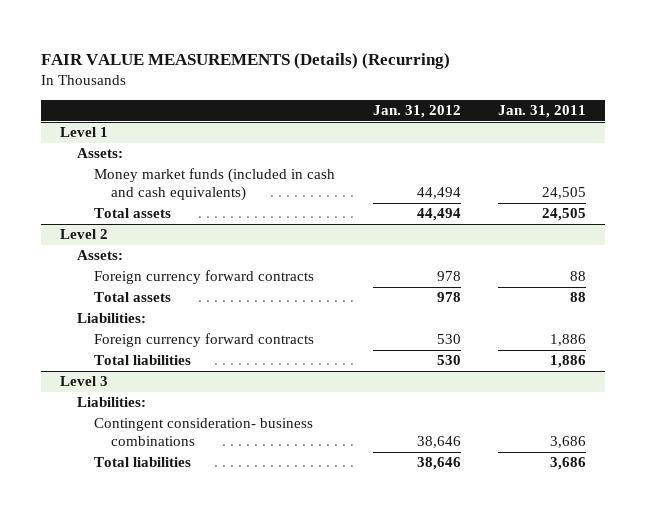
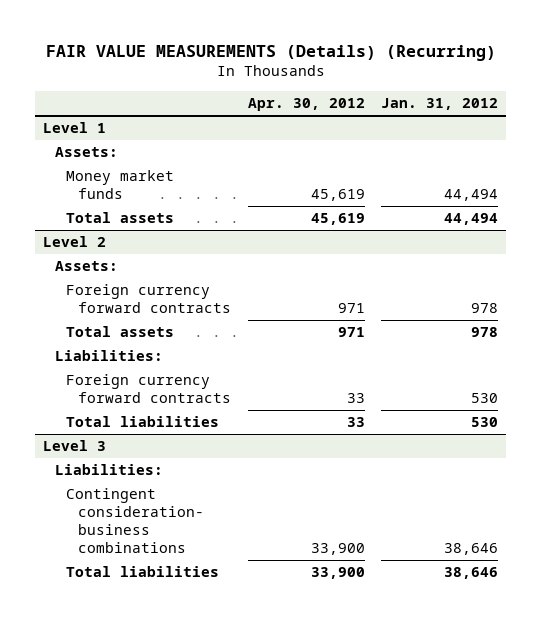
- | Jan. 31, 2012 | Jan. 31, 2011
+ | Apr. 30, 2012 | Jan. 31, 2012
@ Level 1
- Money market funds (included in cash and cash equivalents) | 44,494 | 24,505
+ Money market funds | 45,619 | 44,494

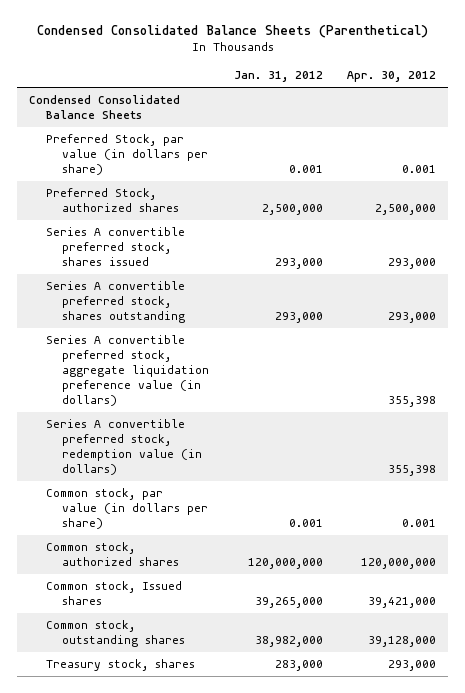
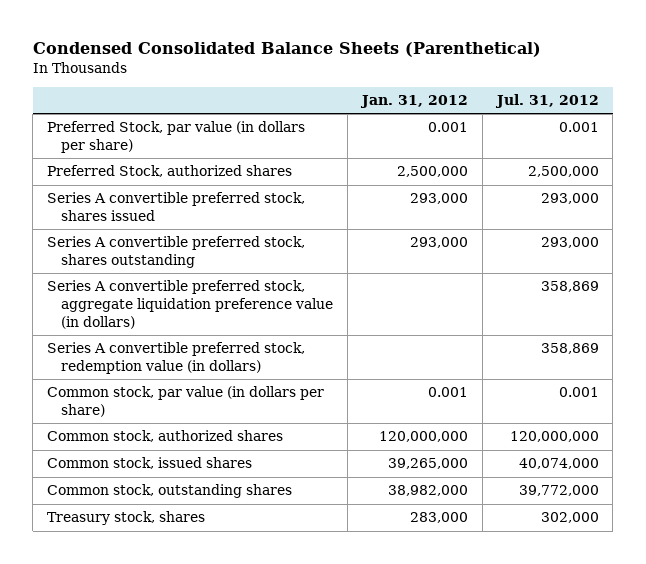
- | Jan. 31, 2012 | Apr. 30, 2012
+ | Jan. 31, 2012 | Jul. 31, 2012
- Condensed Consolidated Balance Sheets
- Common stock, Issued shares | 39,265,000 | 39,421,000
+ Common stock, issued shares | 39,265,000 | 40,074,000

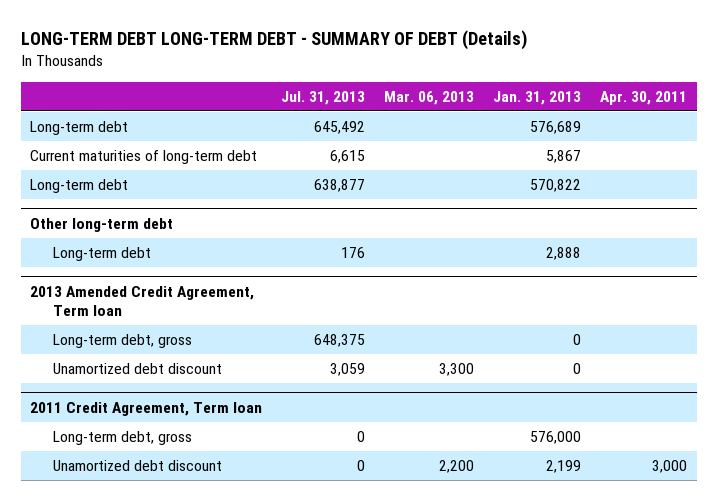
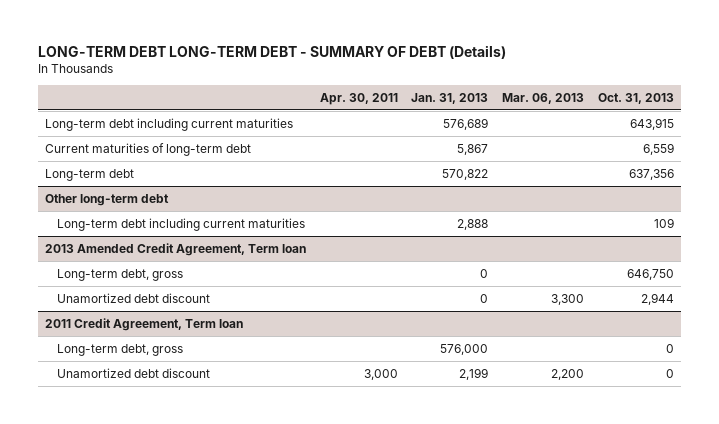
- | Jul. 31, 2013 | Mar. 06, 2013 | Jan. 31, 2013 | Apr. 30, 2011
+ | Apr. 30, 2011 | Jan. 31, 2013 | Mar. 06, 2013 | Oct. 31, 2013
- Long-term debt | 645,492 | | 576,689 |
+ Long-term debt including current maturities | | 576,689 | | 643,915
@ Other long-term debt
- Long-term debt | 176 | | 2,888 |
+ Long-term debt including current maturities | | 2,888 | | 109

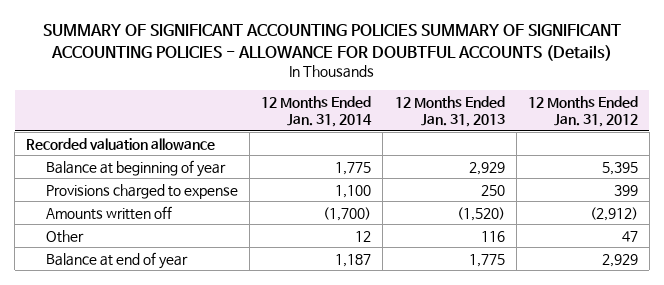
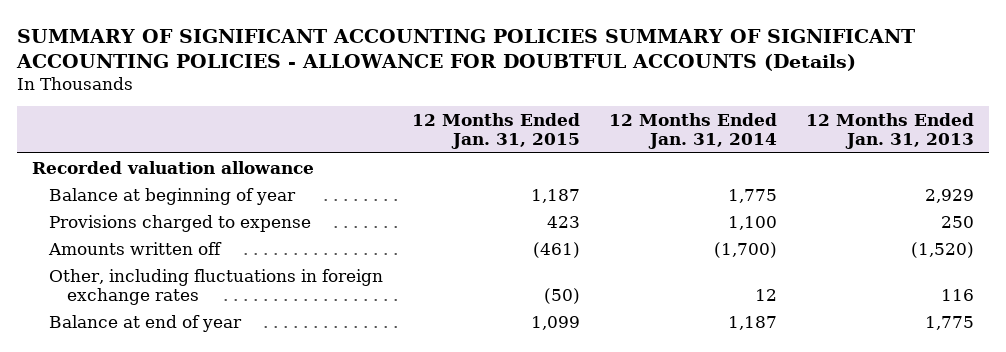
- | 12 Months Ended Jan. 31, 2014 | 12 Months Ended Jan. 31, 2013 | 12 Months Ended Jan. 31, 2012
+ | 12 Months Ended Jan. 31, 2015 | 12 Months Ended Jan. 31, 2014 | 12 Months Ended Jan. 31, 2013
- Other | 12 | 116 | 47
+ Other, including fluctuations in foreign exchange rates | (50) | 12 | 116

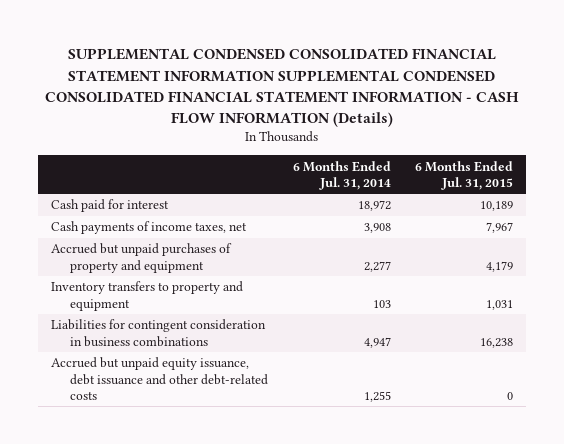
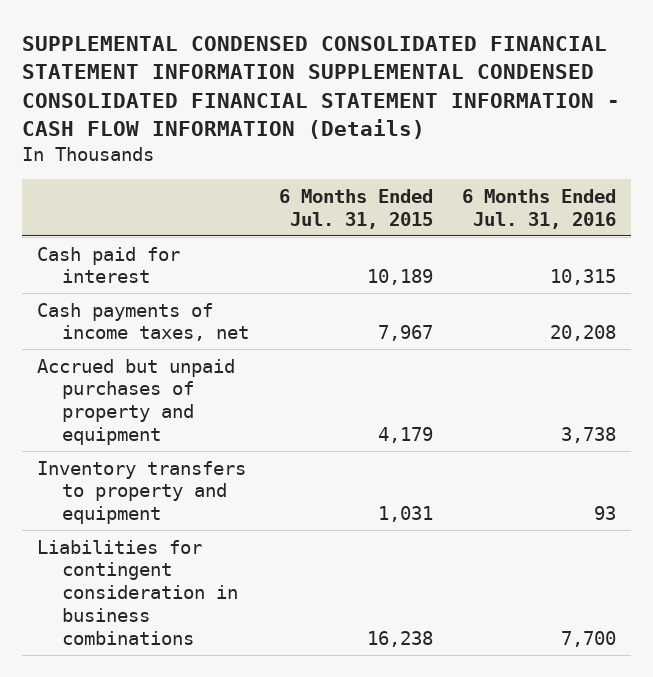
- | 6 Months Ended Jul. 31, 2014 | 6 Months Ended Jul. 31, 2015
+ | 6 Months Ended Jul. 31, 2015 | 6 Months Ended Jul. 31, 2016
- Accrued but unpaid equity issuance, debt issuance and other debt-related costs | 1,255 | 0

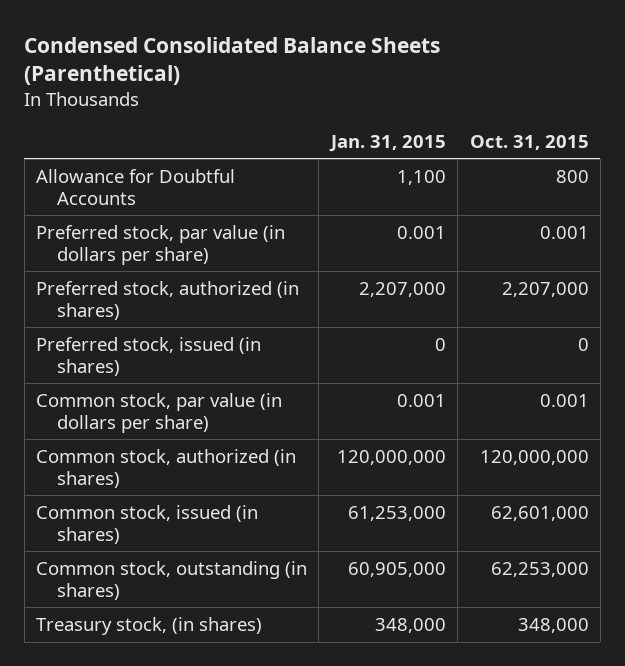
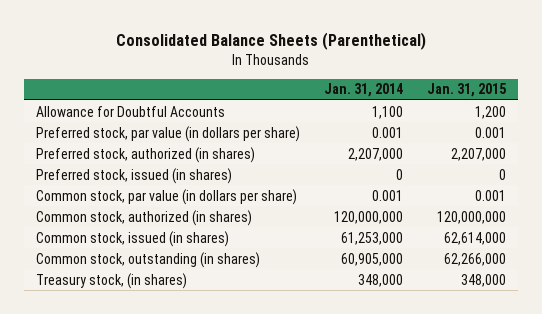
- Condensed Consolidated Balance Sheets (Parenthetical)
+ Consolidated Balance Sheets (Parenthetical)
- | Jan. 31, 2015 | Oct. 31, 2015
+ | Jan. 31, 2014 | Jan. 31, 2015
- Allowance for Doubtful Accounts | 1,100 | 800
+ Allowance for Doubtful Accounts | 1,100 | 1,200
- Common stock, issued (in shares) | 61,253,000 | 62,601,000
- Common stock, outstanding (in shares) | 60,905,000 | 62,253,000
+ Common stock, issued (in shares) | 61,253,000 | 62,614,000
+ Common stock, outstanding (in shares) | 60,905,000 | 62,266,000

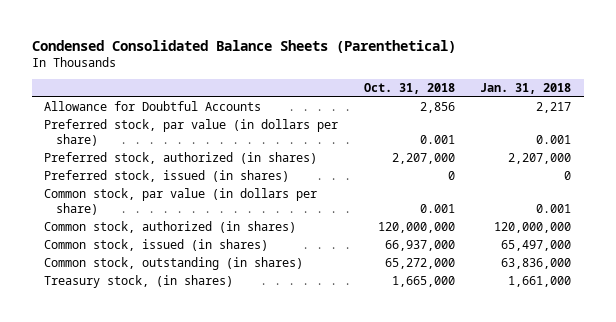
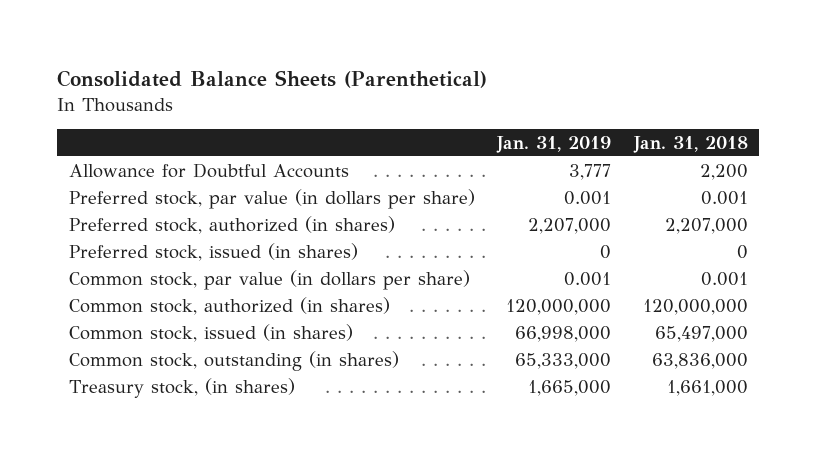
- Condensed Consolidated Balance Sheets (Parenthetical)
+ Consolidated Balance Sheets (Parenthetical)
- | Oct. 31, 2018 | Jan. 31, 2018
+ | Jan. 31, 2019 | Jan. 31, 2018
- Allowance for Doubtful Accounts | 2,856 | 2,217
+ Allowance for Doubtful Accounts | 3,777 | 2,200

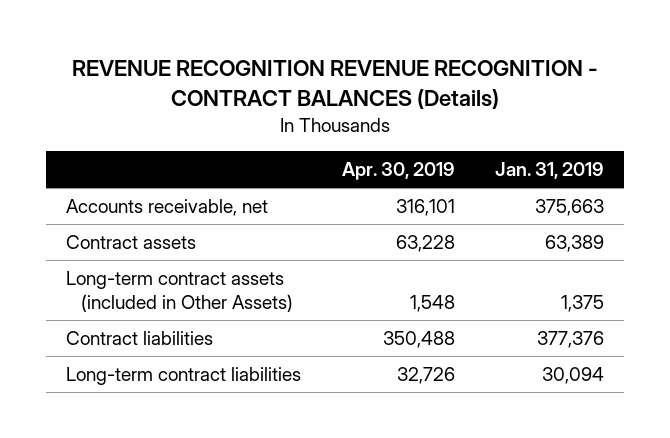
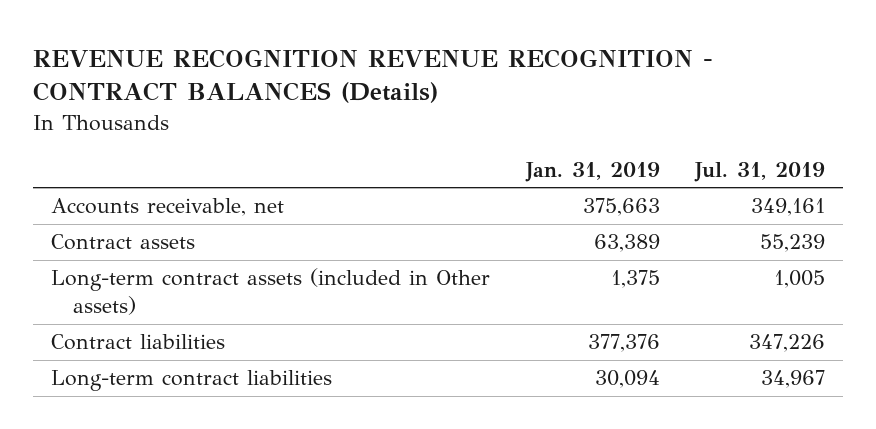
- | Apr. 30, 2019 | Jan. 31, 2019
+ | Jan. 31, 2019 | Jul. 31, 2019
- Long-term contract assets (included in Other Assets) | 1,548 | 1,375
+ Long-term contract assets (included in Other assets) | 1,375 | 1,005

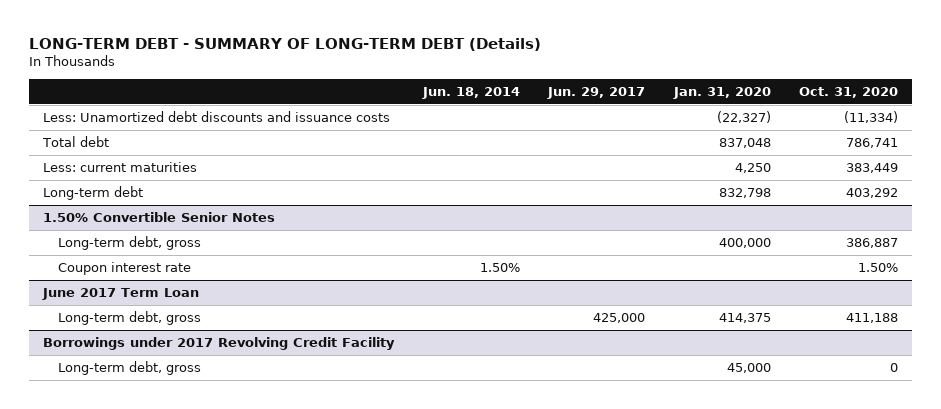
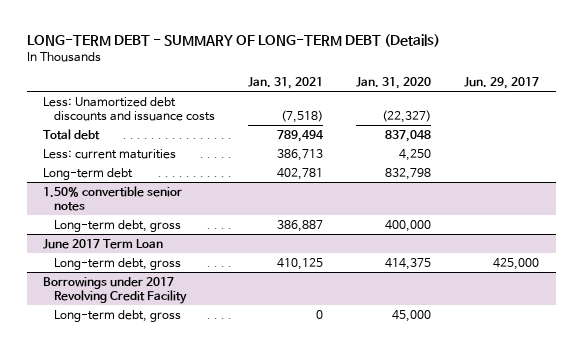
- | Jun. 18, 2014 | Jun. 29, 2017 | Jan. 31, 2020 | Oct. 31, 2020
+ | Jan. 31, 2021 | Jan. 31, 2020 | Jun. 29, 2017
- 1.50% Convertible Senior Notes
+ 1.50% convertible senior notes
- Coupon interest rate | 1.50% | | | 1.50%

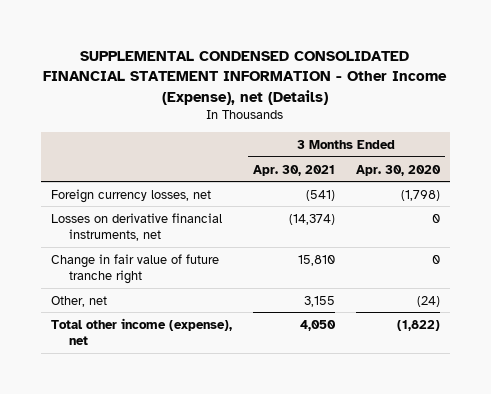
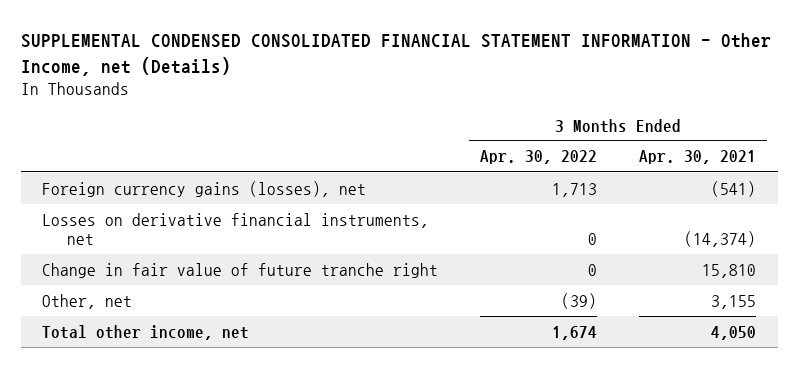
- SUPPLEMENTAL CONDENSED CONSOLIDATED FINANCIAL STATEMENT INFORMATION - Other Income (Expense), net (Details)
+ SUPPLEMENTAL CONDENSED CONSOLIDATED FINANCIAL STATEMENT INFORMATION - Other Income, net (Details)
- | 3 Months Ended Apr. 30, 2021 | 3 Months Ended Apr. 30, 2020
+ | 3 Months Ended Apr. 30, 2022 | 3 Months Ended Apr. 30, 2021
- Foreign currency losses, net | (541) | (1,798)
+ Foreign currency gains (losses), net | 1,713 | (541)
- Total other income (expense), net | 4,050 | (1,822)
+ Total other income, net | 1,674 | 4,050

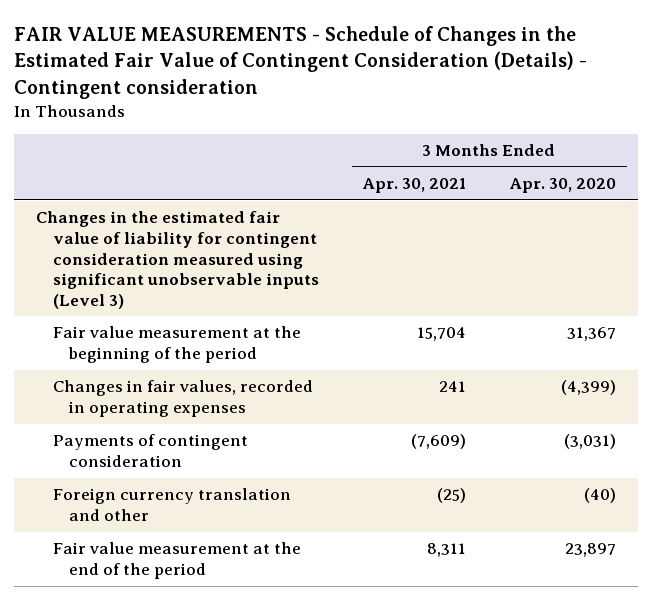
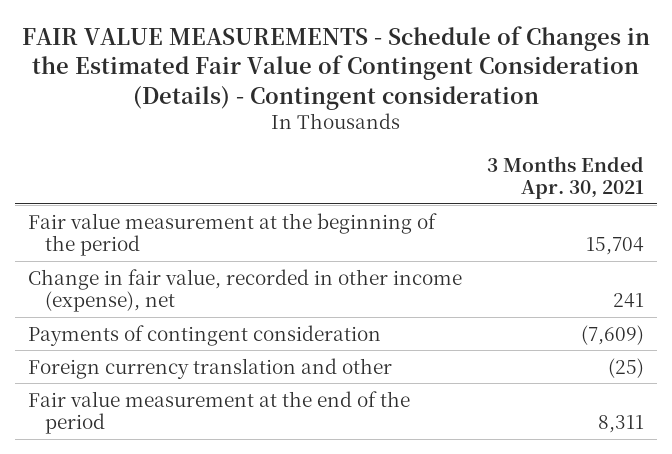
- | 3 Months Ended Apr. 30, 2021 | 3 Months Ended Apr. 30, 2020
+ | 3 Months Ended Apr. 30, 2021
- Changes in the estimated fair value of liability for contingent consideration measured using significant unobservable inputs (Level 3)
- Changes in fair values, recorded in operating expenses | 241 | (4,399)
+ Change in fair value, recorded in other income (expense), net | 241

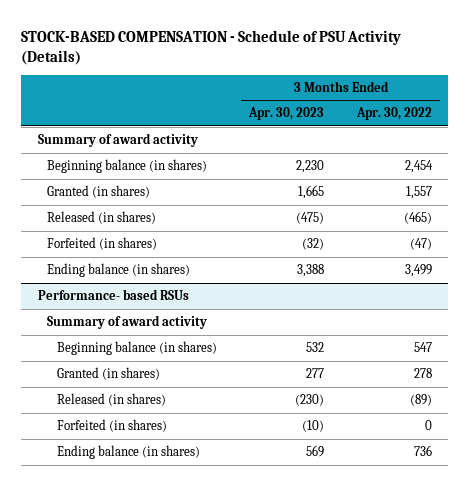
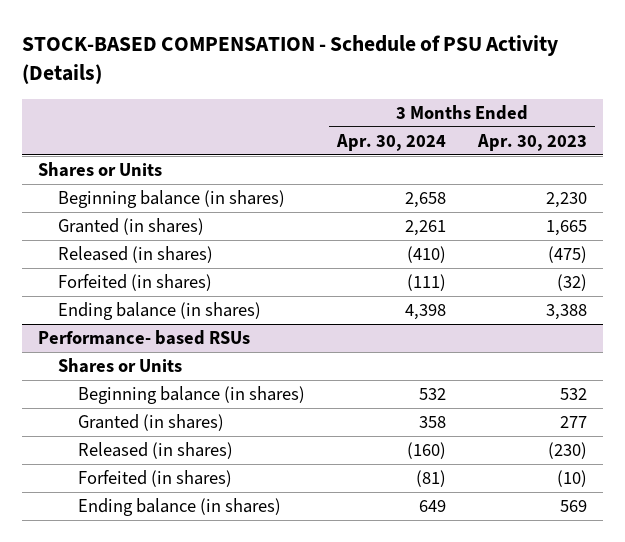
- | 3 Months Ended Apr. 30, 2023 | 3 Months Ended Apr. 30, 2022
+ | 3 Months Ended Apr. 30, 2024 | 3 Months Ended Apr. 30, 2023
- Summary of award activity
+ Shares or Units
@ Performance- based RSUs
- Summary of award activity
+ Shares or Units

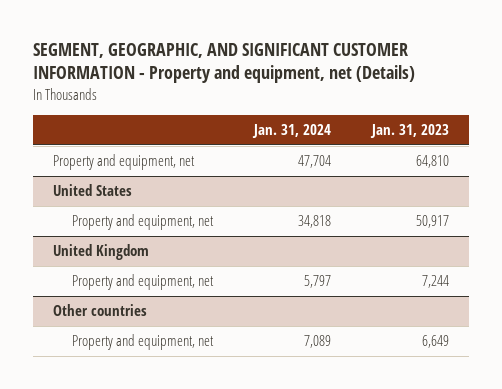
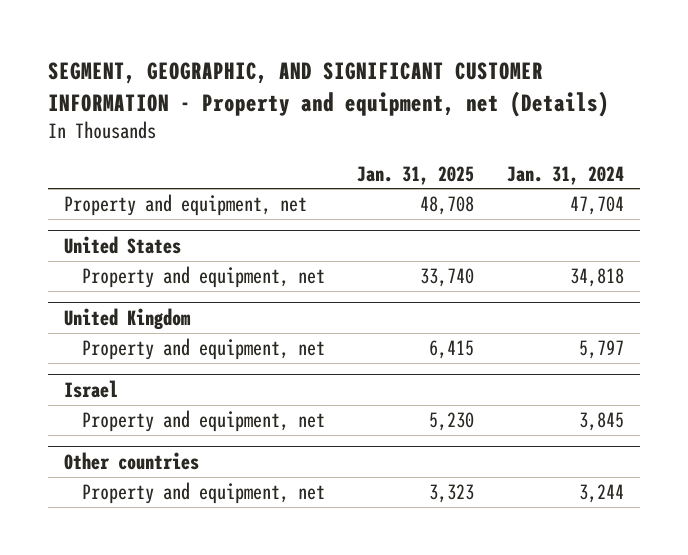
- | Jan. 31, 2024 | Jan. 31, 2023
+ | Jan. 31, 2025 | Jan. 31, 2024
+ Israel
+ Property and equipment, net | 5,230 | 3,845
@ Other countries
- Property and equipment, net | 7,089 | 6,649
+ Property and equipment, net | 3,323 | 3,244

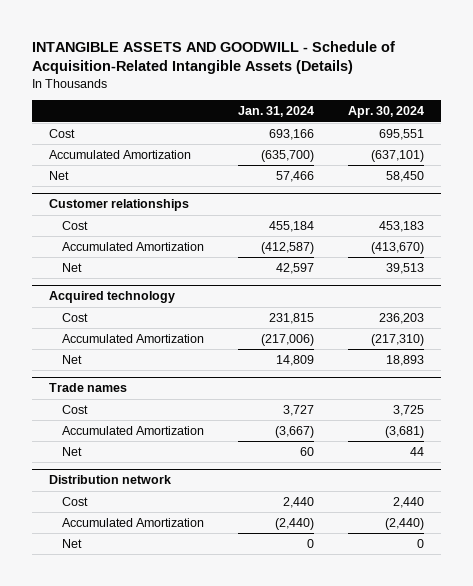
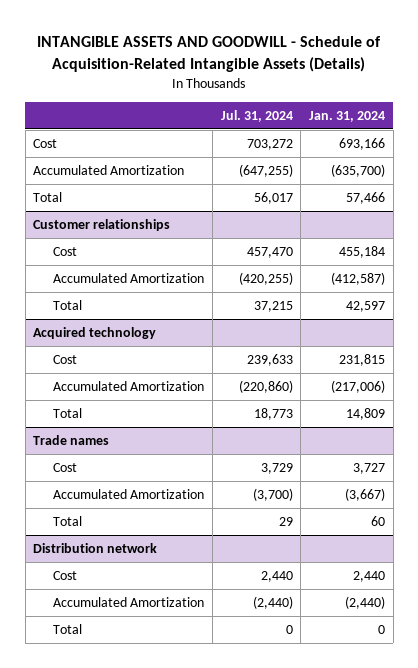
- | Jan. 31, 2024 | Apr. 30, 2024
+ | Jul. 31, 2024 | Jan. 31, 2024
- Net | 57,466 | 58,450
+ Total | 56,017 | 57,466
@ Customer relationships
- Net | 42,597 | 39,513
+ Total | 37,215 | 42,597
@ Acquired technology
- Net | 14,809 | 18,893
+ Total | 18,773 | 14,809
@ Trade names
- Net | 60 | 44
+ Total | 29 | 60
@ Distribution network
- Net | 0 | 0
+ Total | 0 | 0

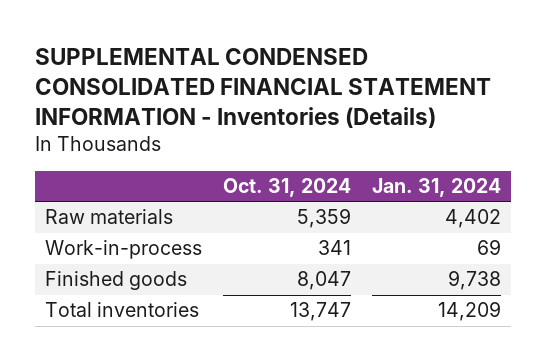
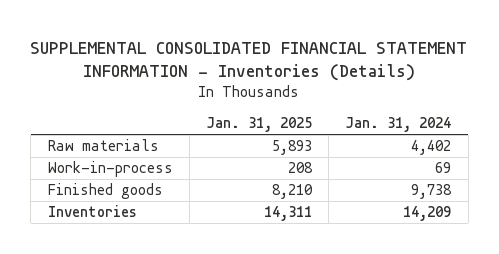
- SUPPLEMENTAL CONDENSED CONSOLIDATED FINANCIAL STATEMENT INFORMATION - Inventories (Details)
+ SUPPLEMENTAL CONSOLIDATED FINANCIAL STATEMENT INFORMATION - Inventories (Details)
- | Oct. 31, 2024 | Jan. 31, 2024
+ | Jan. 31, 2025 | Jan. 31, 2024
- Total inventories | 13,747 | 14,209
+ Inventories | 14,311 | 14,209

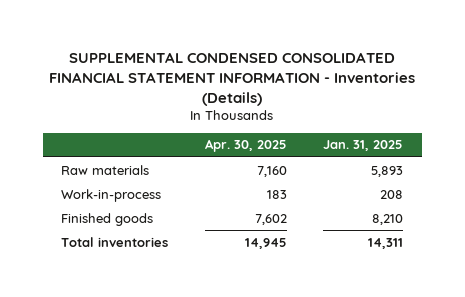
- SUPPLEMENTAL CONSOLIDATED FINANCIAL STATEMENT INFORMATION - Inventories (Details)
+ SUPPLEMENTAL CONDENSED CONSOLIDATED FINANCIAL STATEMENT INFORMATION - Inventories (Details)
- | Jan. 31, 2025 | Jan. 31, 2024
+ | Apr. 30, 2025 | Jan. 31, 2025
- Inventories | 14,311 | 14,209
+ Total inventories | 14,945 | 14,311

